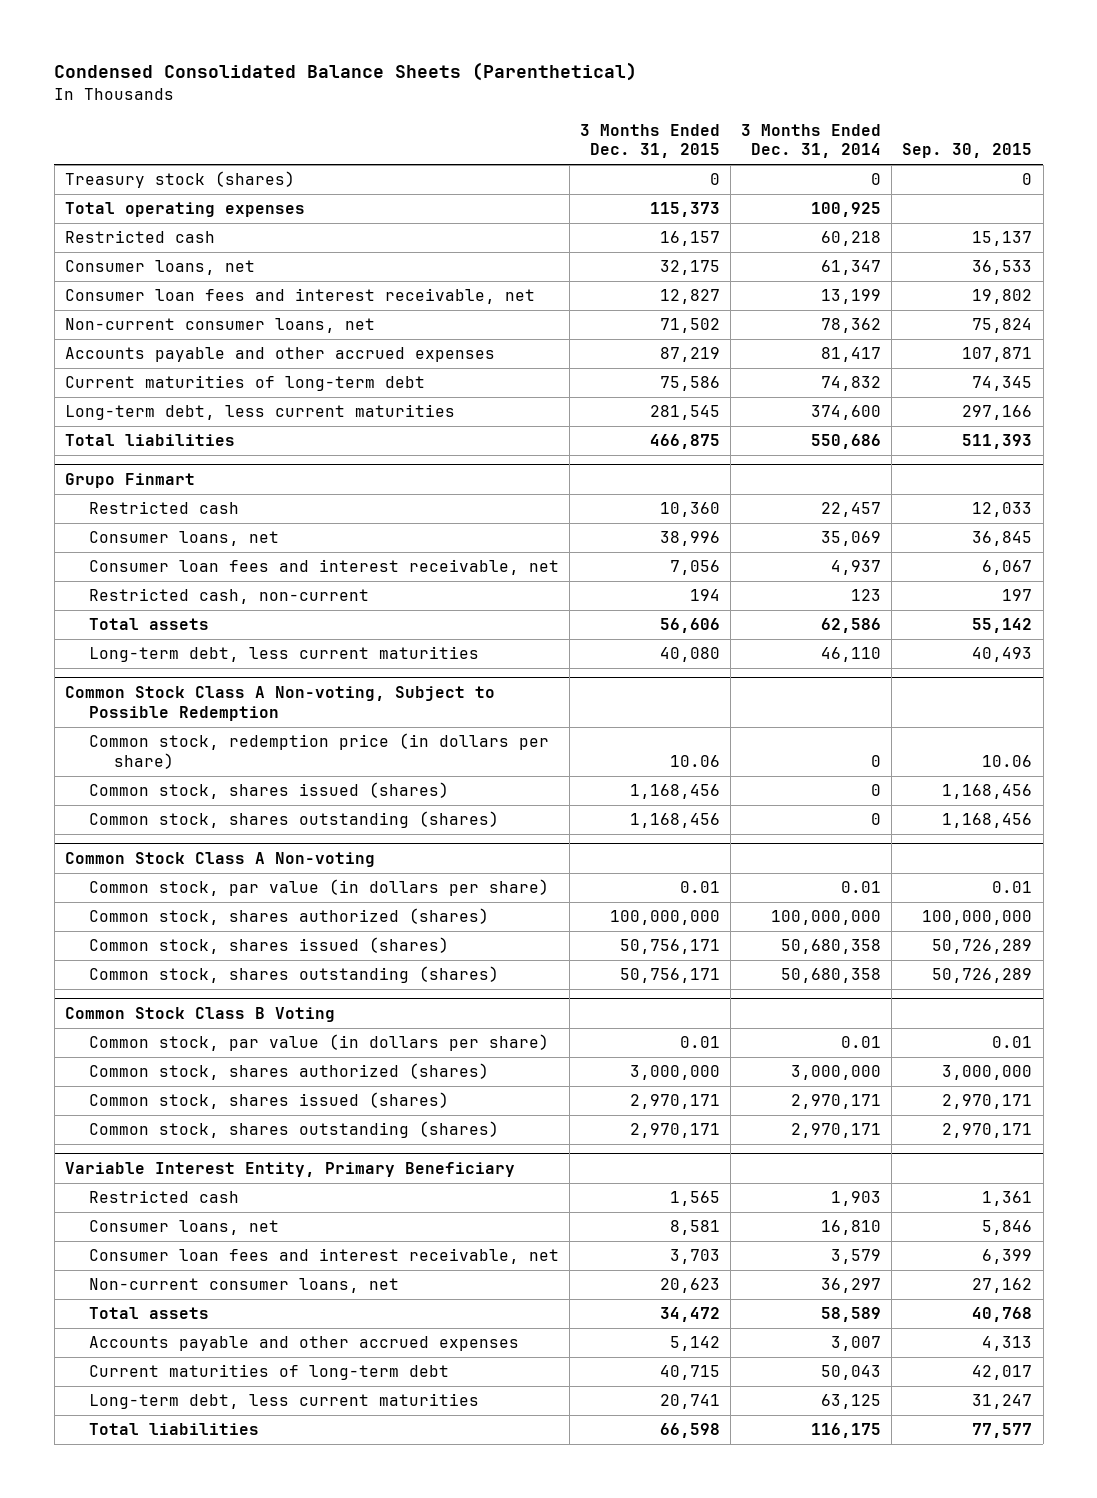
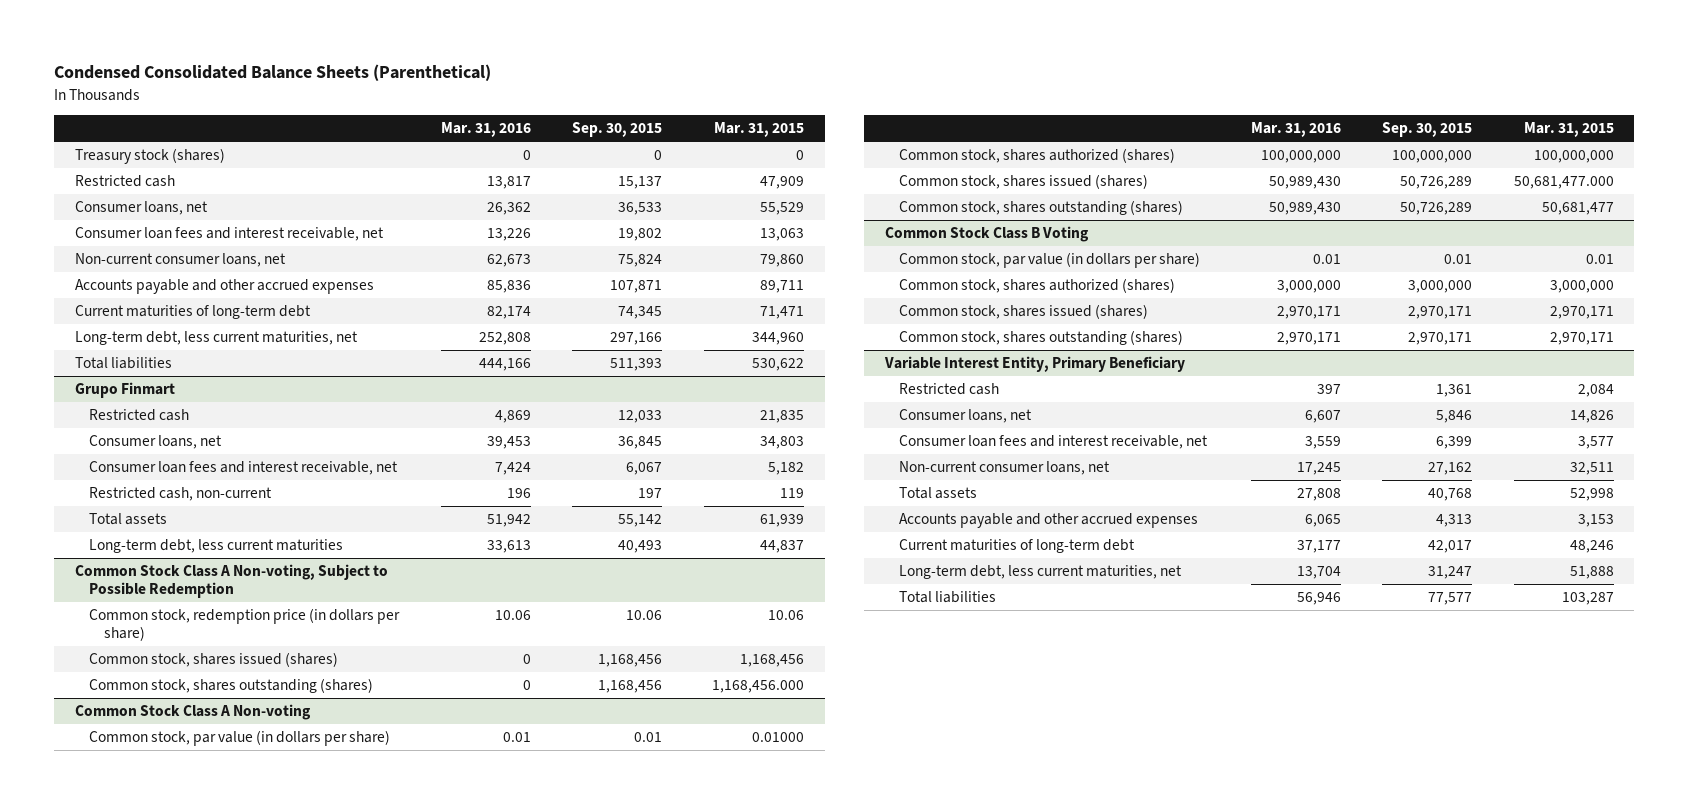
- | 3 Months Ended Dec. 31, 2015 | 3 Months Ended Dec. 31, 2014 | Sep. 30, 2015
+ | Mar. 31, 2016 | Sep. 30, 2015 | Mar. 31, 2015
- Total operating expenses | 115,373 | 100,925 |
- Long-term debt, less current maturities | 281,545 | 374,600 | 297,166
+ Long-term debt, less current maturities, net | 252,808 | 297,166 | 344,960
@ Variable Interest Entity, Primary Beneficiary
- Long-term debt, less current maturities | 20,741 | 63,125 | 31,247
+ Long-term debt, less current maturities, net | 13,704 | 31,247 | 51,888

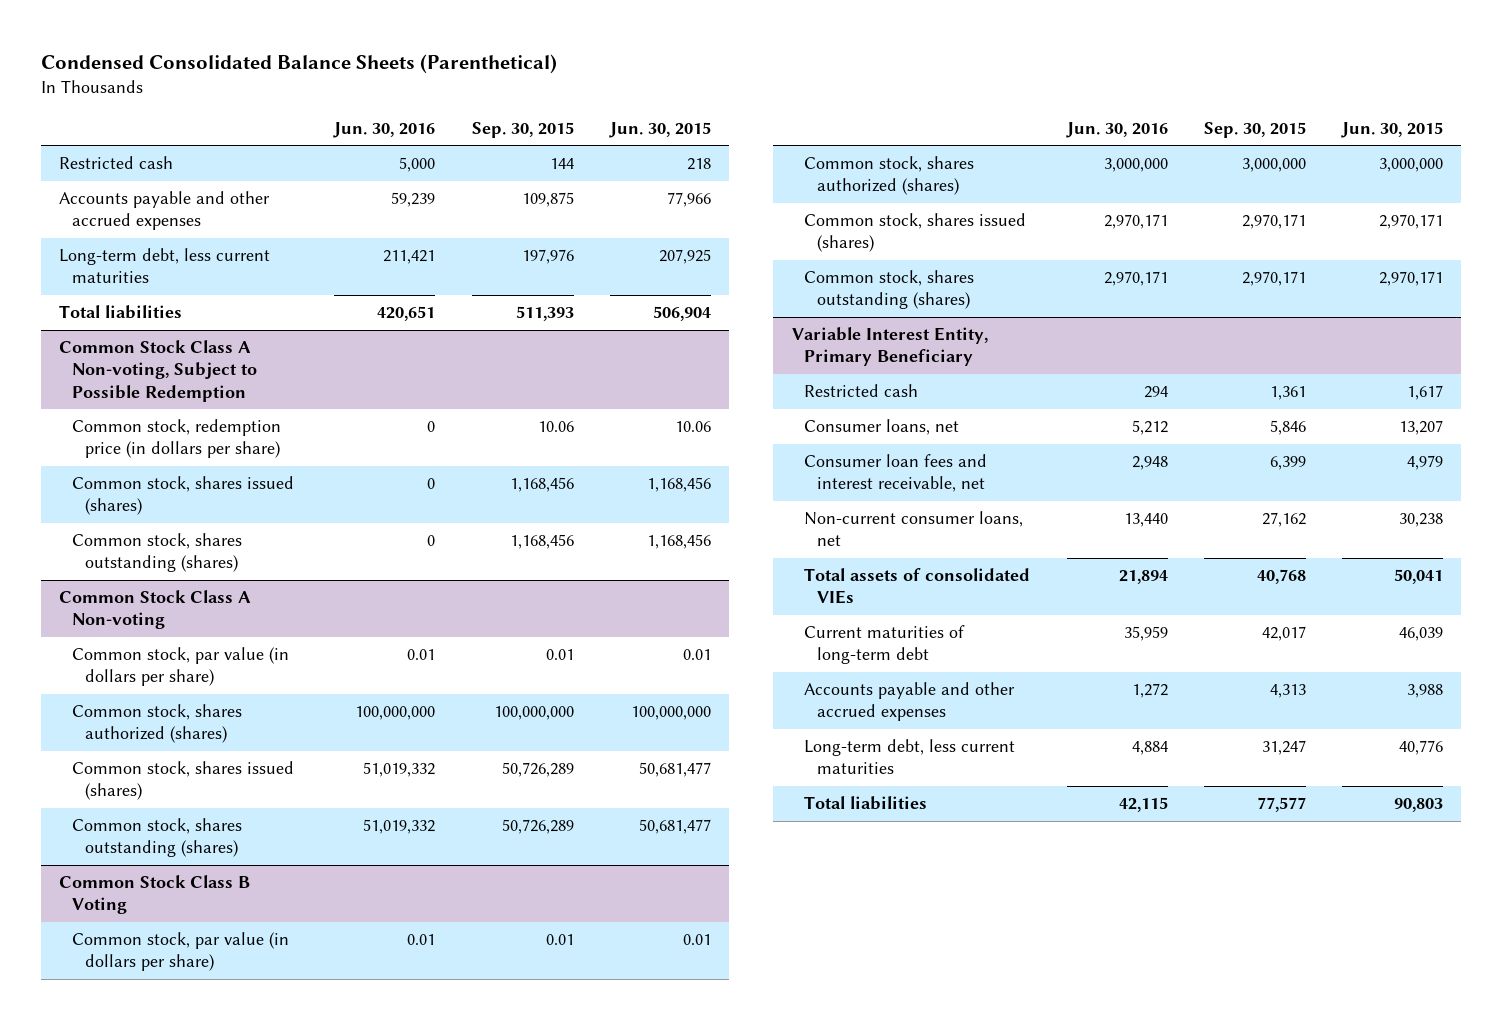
- | Mar. 31, 2016 | Sep. 30, 2015 | Mar. 31, 2015
+ | Jun. 30, 2016 | Sep. 30, 2015 | Jun. 30, 2015
- Treasury stock (shares) | 0 | 0 | 0
- Restricted cash | 13,817 | 15,137 | 47,909
- Consumer loans, net | 26,362 | 36,533 | 55,529
- Consumer loan fees and interest receivable, net | 13,226 | 19,802 | 13,063
- Non-current consumer loans, net | 62,673 | 75,824 | 79,860
- Accounts payable and other accrued expenses | 85,836 | 107,871 | 89,711
- Current maturities of long-term debt | 82,174 | 74,345 | 71,471
- Long-term debt, less current maturities, net | 252,808 | 297,166 | 344,960
+ Restricted cash | 5,000 | 144 | 218
+ Accounts payable and other accrued expenses | 59,239 | 109,875 | 77,966
+ Long-term debt, less current maturities | 211,421 | 197,976 | 207,925
- Grupo Finmart
- Restricted cash | 4,869 | 12,033 | 21,835
- Consumer loans, net | 39,453 | 36,845 | 34,803
- Consumer loan fees and interest receivable, net | 7,424 | 6,067 | 5,182
- Restricted cash, non-current | 196 | 197 | 119
- Total assets | 51,942 | 55,142 | 61,939
- Long-term debt, less current maturities | 33,613 | 40,493 | 44,837
@ Variable Interest Entity, Primary Beneficiary
- Total assets | 27,808 | 40,768 | 52,998
+ Total assets of consolidated VIEs | 21,894 | 40,768 | 50,041
- Long-term debt, less current maturities, net | 13,704 | 31,247 | 51,888
moved down: Accounts payable and other accrued expenses | 1,272 | 4,313 | 3,988
+ Long-term debt, less current maturities | 4,884 | 31,247 | 40,776

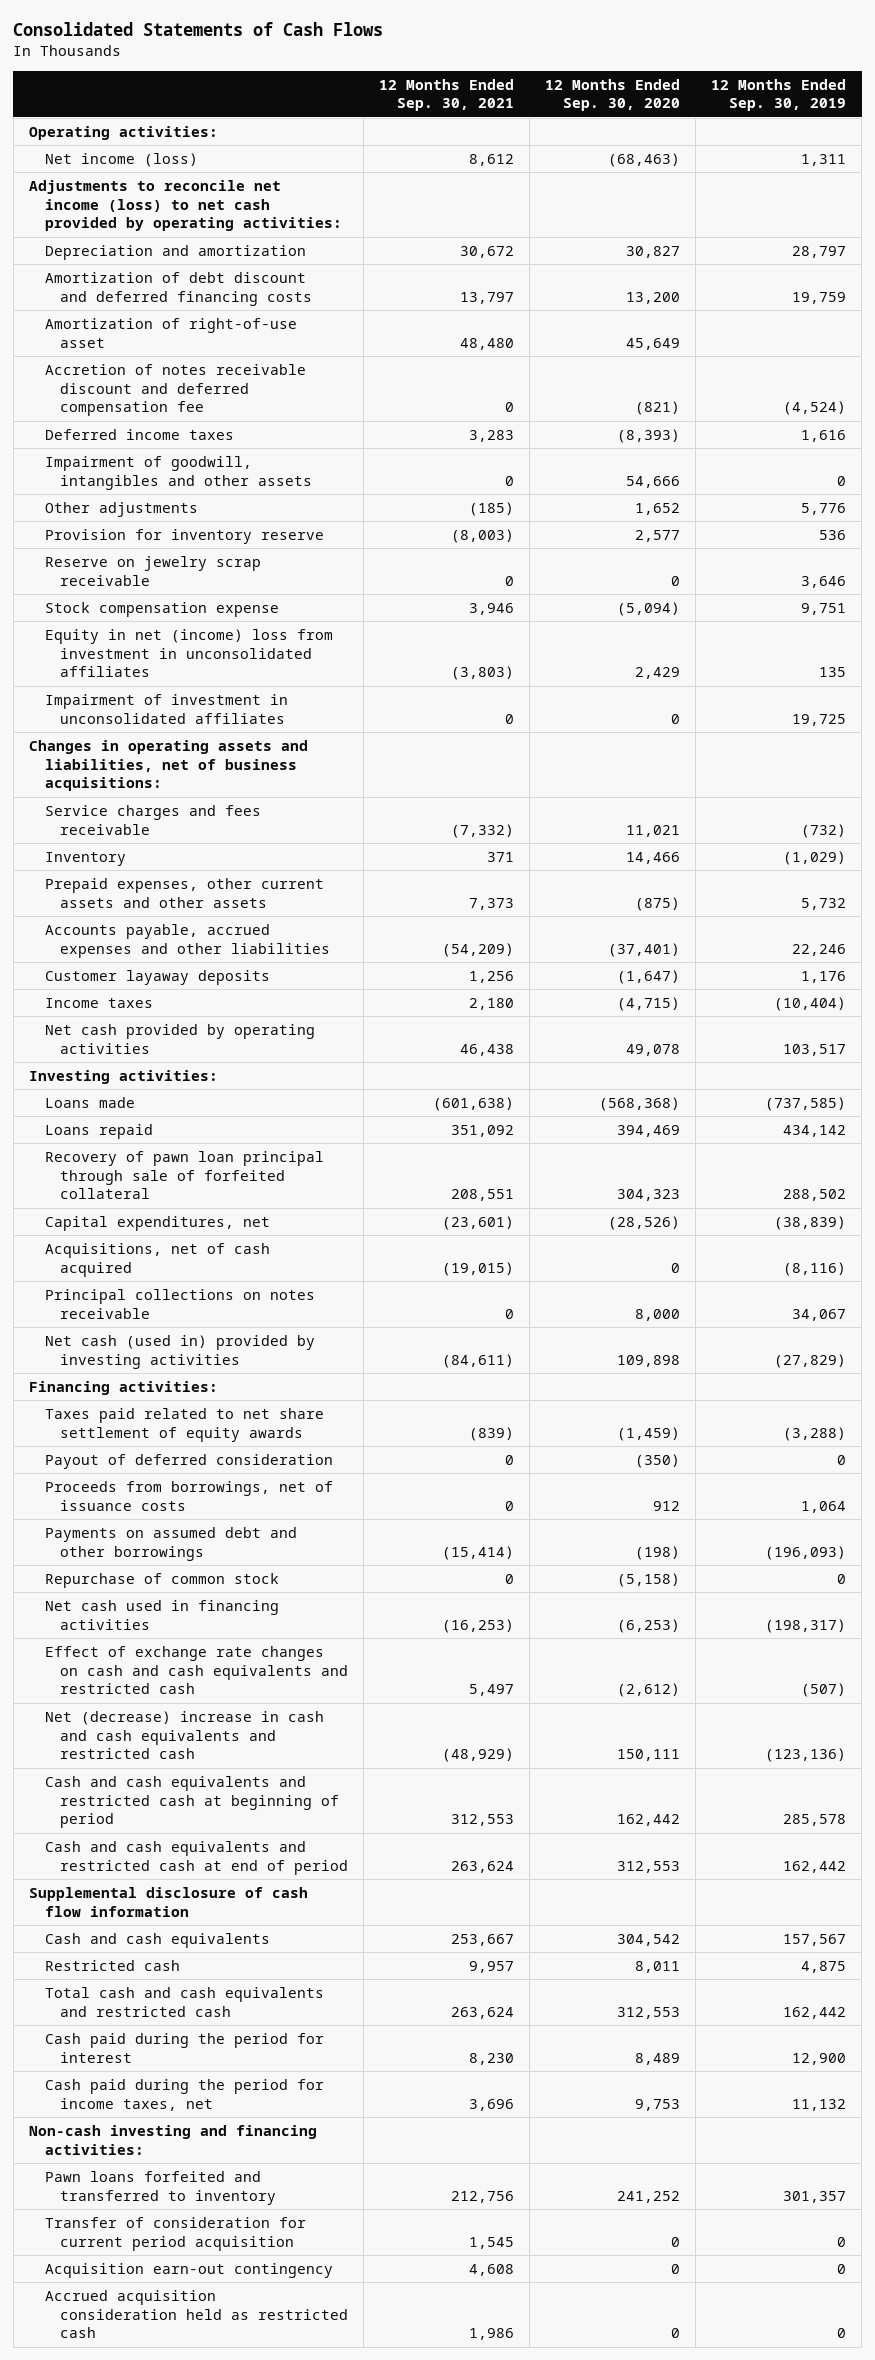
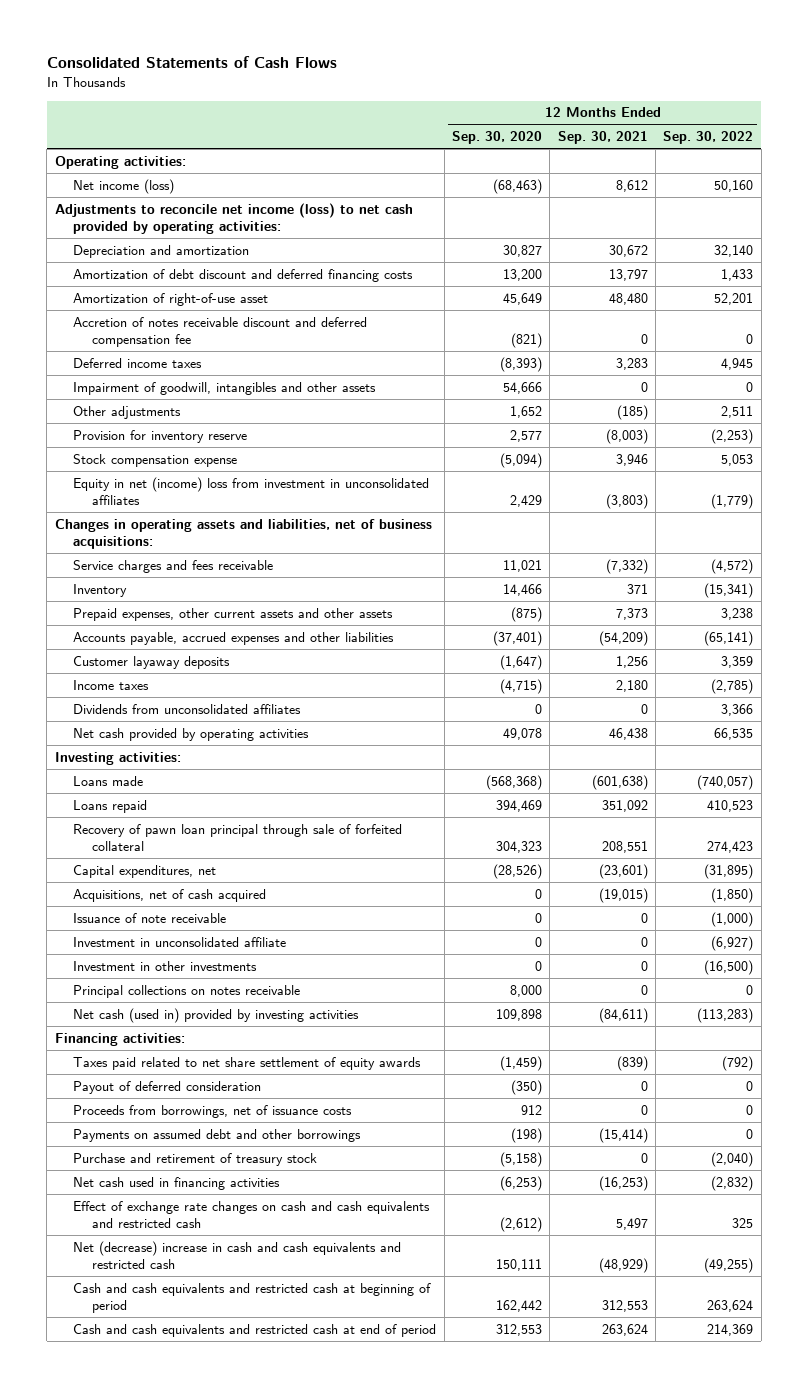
- | 12 Months Ended Sep. 30, 2021 | 12 Months Ended Sep. 30, 2020 | 12 Months Ended Sep. 30, 2019
+ | 12 Months Ended Sep. 30, 2020 | 12 Months Ended Sep. 30, 2021 | 12 Months Ended Sep. 30, 2022
- Reserve on jewelry scrap receivable | 0 | 0 | 3,646
- Impairment of investment in unconsolidated affiliates | 0 | 0 | 19,725
+ Dividends from unconsolidated affiliates | 0 | 0 | 3,366
+ Issuance of note receivable | 0 | 0 | (1,000)
+ Investment in unconsolidated affiliate | 0 | 0 | (6,927)
+ Investment in other investments | 0 | 0 | (16,500)
- Repurchase of common stock | 0 | (5,158) | 0
+ Purchase and retirement of treasury stock | (5,158) | 0 | (2,040)
- Supplemental disclosure of cash flow information
- Cash and cash equivalents | 253,667 | 304,542 | 157,567
- Restricted cash | 9,957 | 8,011 | 4,875
- Total cash and cash equivalents and restricted cash | 263,624 | 312,553 | 162,442
- Cash paid during the period for interest | 8,230 | 8,489 | 12,900
- Cash paid during the period for income taxes, net | 3,696 | 9,753 | 11,132
- Non-cash investing and financing activities:
- Pawn loans forfeited and transferred to inventory | 212,756 | 241,252 | 301,357
- Transfer of consideration for current period acquisition | 1,545 | 0 | 0
- Acquisition earn-out contingency | 4,608 | 0 | 0
- Accrued acquisition consideration held as restricted cash | 1,986 | 0 | 0

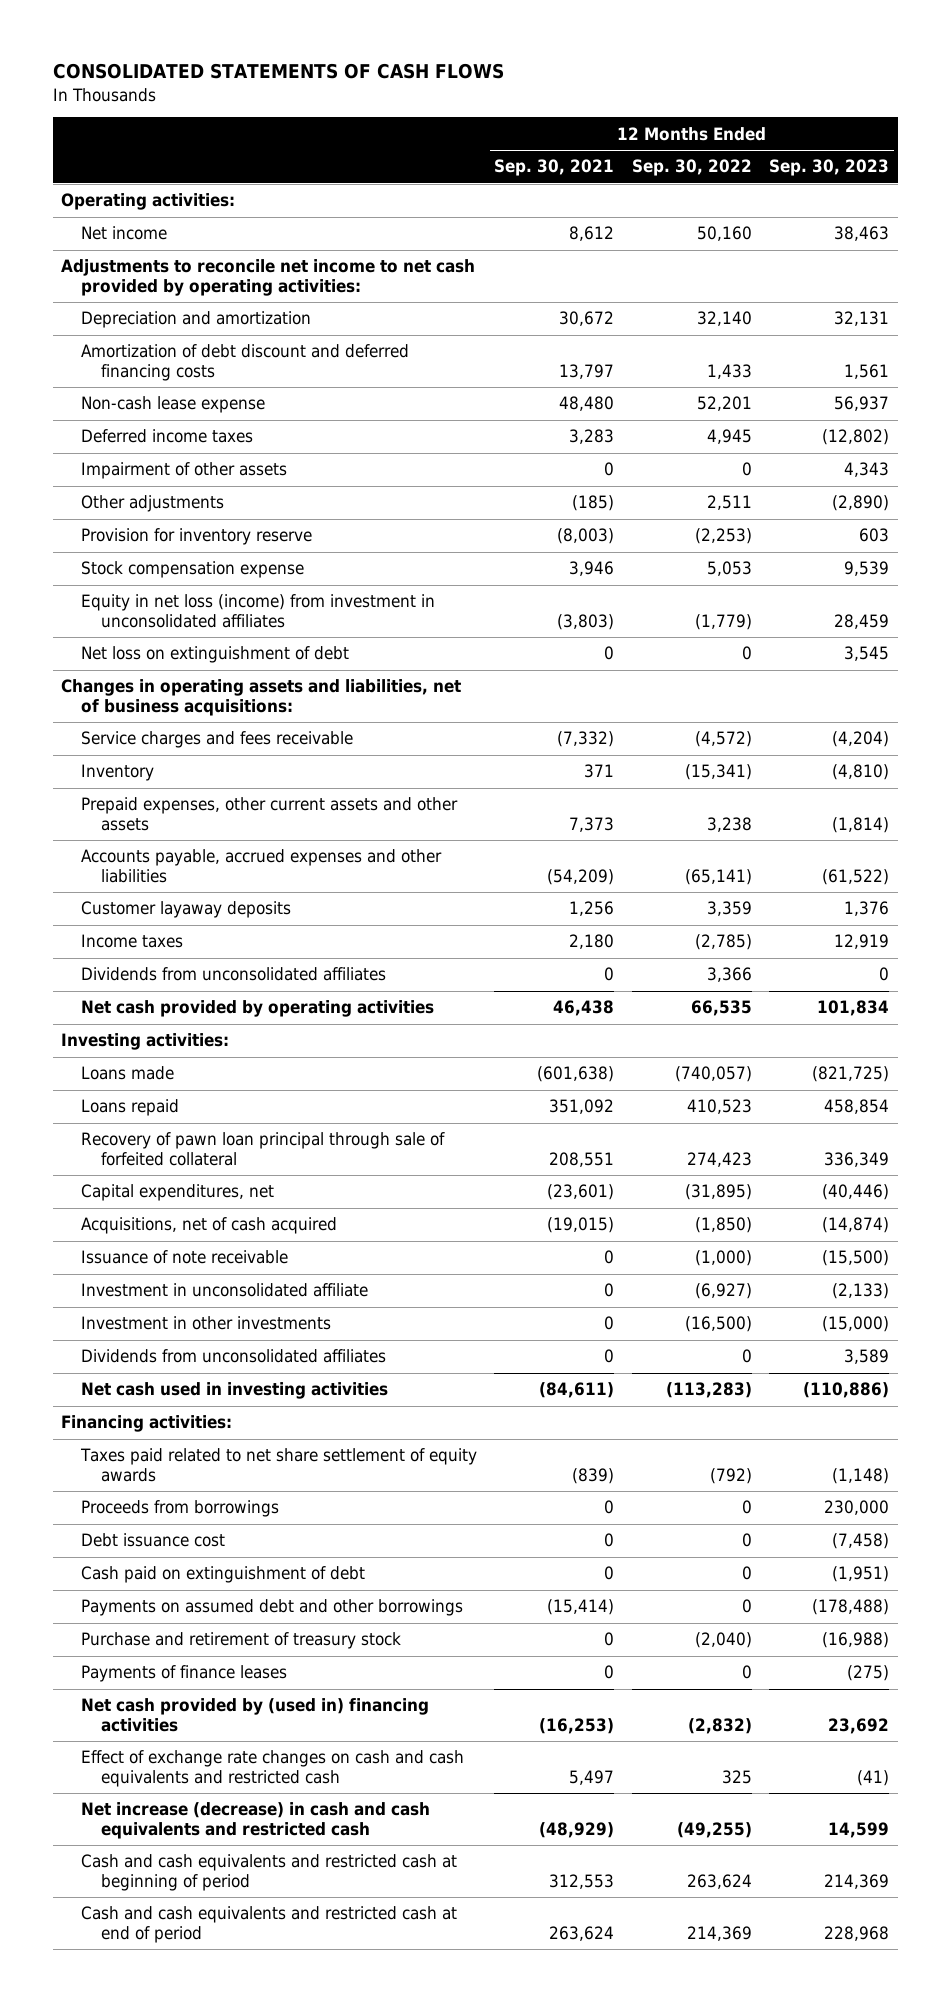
- Consolidated Statements of Cash Flows
+ CONSOLIDATED STATEMENTS OF CASH FLOWS
- | 12 Months Ended Sep. 30, 2020 | 12 Months Ended Sep. 30, 2021 | 12 Months Ended Sep. 30, 2022
+ | 12 Months Ended Sep. 30, 2021 | 12 Months Ended Sep. 30, 2022 | 12 Months Ended Sep. 30, 2023
- Net income (loss) | (68,463) | 8,612 | 50,160
- Adjustments to reconcile net income (loss) to net cash provided by operating activities:
+ Net income | 8,612 | 50,160 | 38,463
+ Adjustments to reconcile net income to net cash provided by operating activities:
- Amortization of right-of-use asset | 45,649 | 48,480 | 52,201
- Accretion of notes receivable discount and deferred compensation fee | (821) | 0 | 0
+ Non-cash lease expense | 48,480 | 52,201 | 56,937
- Impairment of goodwill, intangibles and other assets | 54,666 | 0 | 0
+ Impairment of other assets | 0 | 0 | 4,343
- Equity in net (income) loss from investment in unconsolidated affiliates | 2,429 | (3,803) | (1,779)
+ Equity in net loss (income) from investment in unconsolidated affiliates | (3,803) | (1,779) | 28,459
+ Net loss on extinguishment of debt | 0 | 0 | 3,545
- Principal collections on notes receivable | 8,000 | 0 | 0
- Net cash (used in) provided by investing activities | 109,898 | (84,611) | (113,283)
+ Dividends from unconsolidated affiliates | 0 | 0 | 3,589
+ Net cash used in investing activities | (84,611) | (113,283) | (110,886)
- Payout of deferred consideration | (350) | 0 | 0
- Proceeds from borrowings, net of issuance costs | 912 | 0 | 0
+ Proceeds from borrowings | 0 | 0 | 230,000
+ Debt issuance cost | 0 | 0 | (7,458)
+ Cash paid on extinguishment of debt | 0 | 0 | (1,951)
- Net cash used in financing activities | (6,253) | (16,253) | (2,832)
+ Payments of finance leases | 0 | 0 | (275)
+ Net cash provided by (used in) financing activities | (16,253) | (2,832) | 23,692
- Net (decrease) increase in cash and cash equivalents and restricted cash | 150,111 | (48,929) | (49,255)
+ Net increase (decrease) in cash and cash equivalents and restricted cash | (48,929) | (49,255) | 14,599

